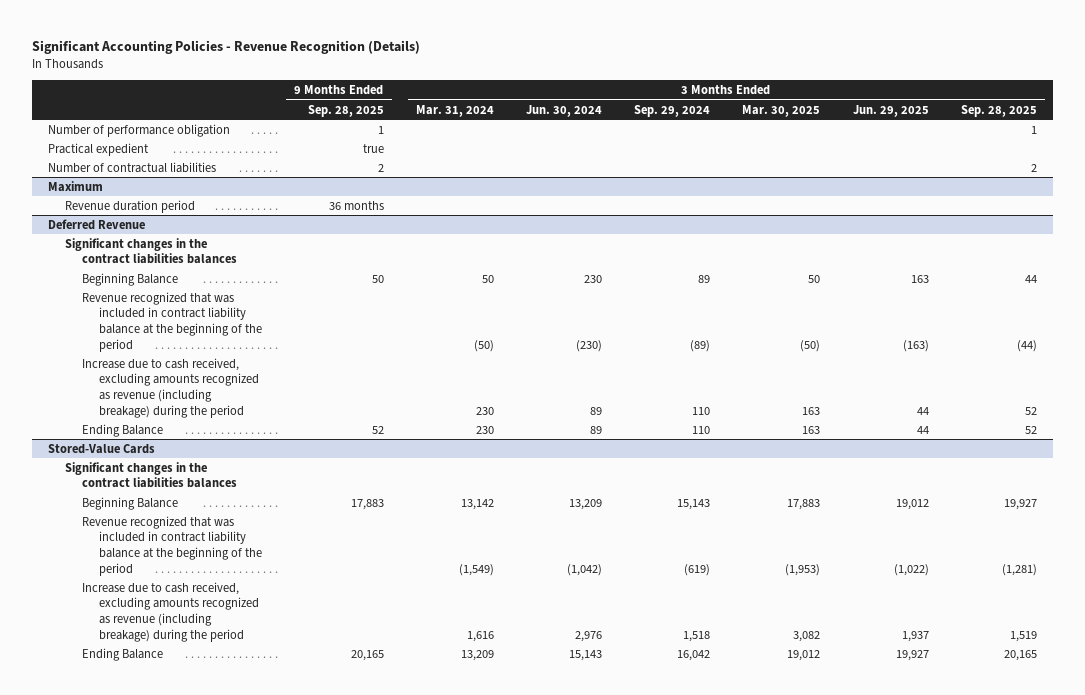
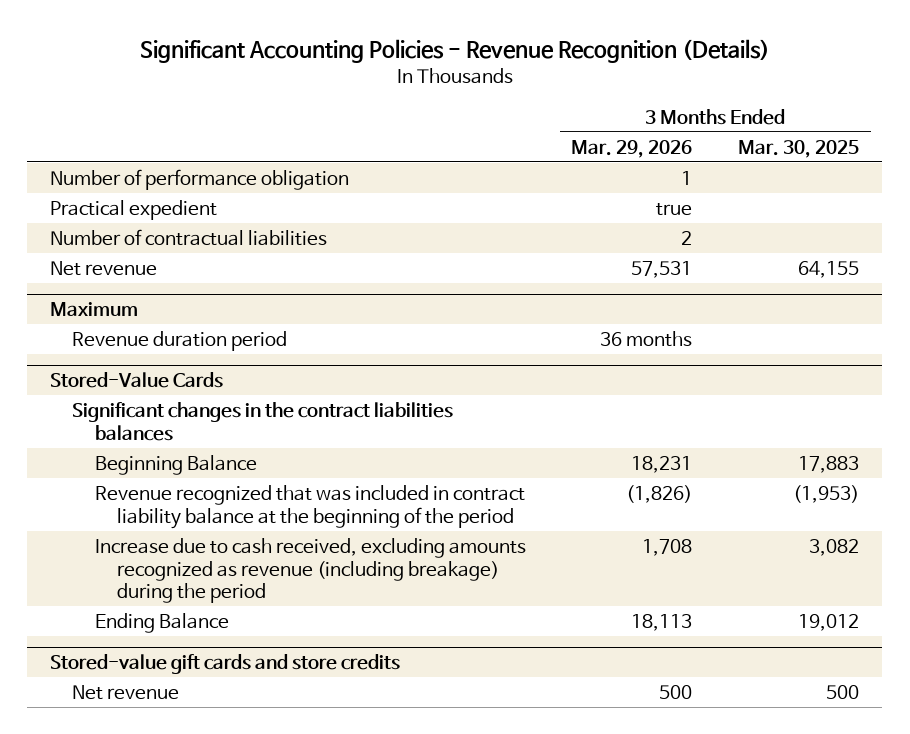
- | 9 Months Ended Sep. 28, 2025 | 3 Months Ended Mar. 31, 2024 | 3 Months Ended Jun. 30, 2024 | 3 Months Ended Sep. 29, 2024 | 3 Months Ended Mar. 30, 2025 | 3 Months Ended Jun. 29, 2025 | 3 Months Ended Sep. 28, 2025
+ | 3 Months Ended Mar. 29, 2026 | 3 Months Ended Mar. 30, 2025
+ Net revenue | 57,531 | 64,155
- Deferred Revenue
- Significant changes in the contract liabilities balances
- Beginning Balance | 50 | 50 | 230 | 89 | 50 | 163 | 44
- Revenue recognized that was included in contract liability balance at the beginning of the period | | (50) | (230) | (89) | (50) | (163) | (44)
- Increase due to cash received, excluding amounts recognized as revenue (including breakage) during the period | | 230 | 89 | 110 | 163 | 44 | 52
- Ending Balance | 52 | 230 | 89 | 110 | 163 | 44 | 52
+ Stored-value gift cards and store credits
+ Net revenue | 500 | 500

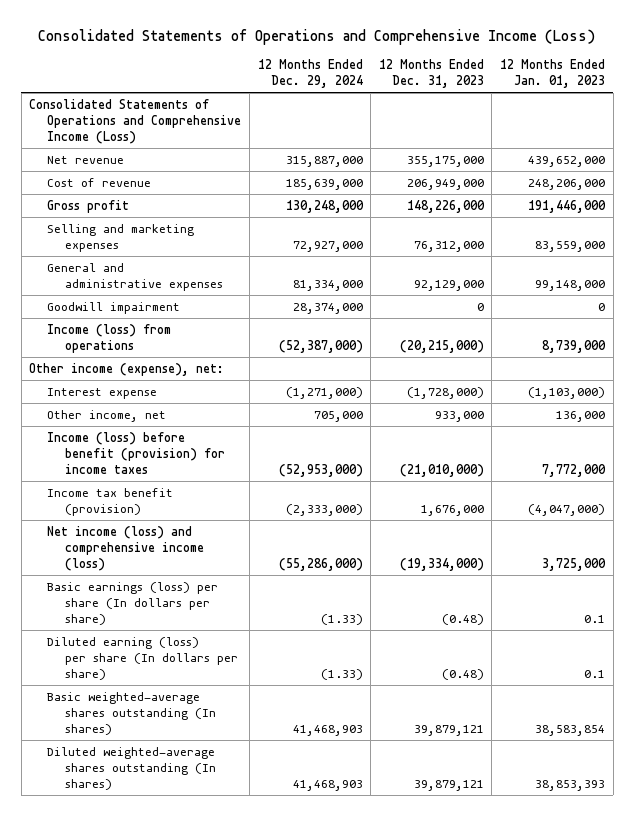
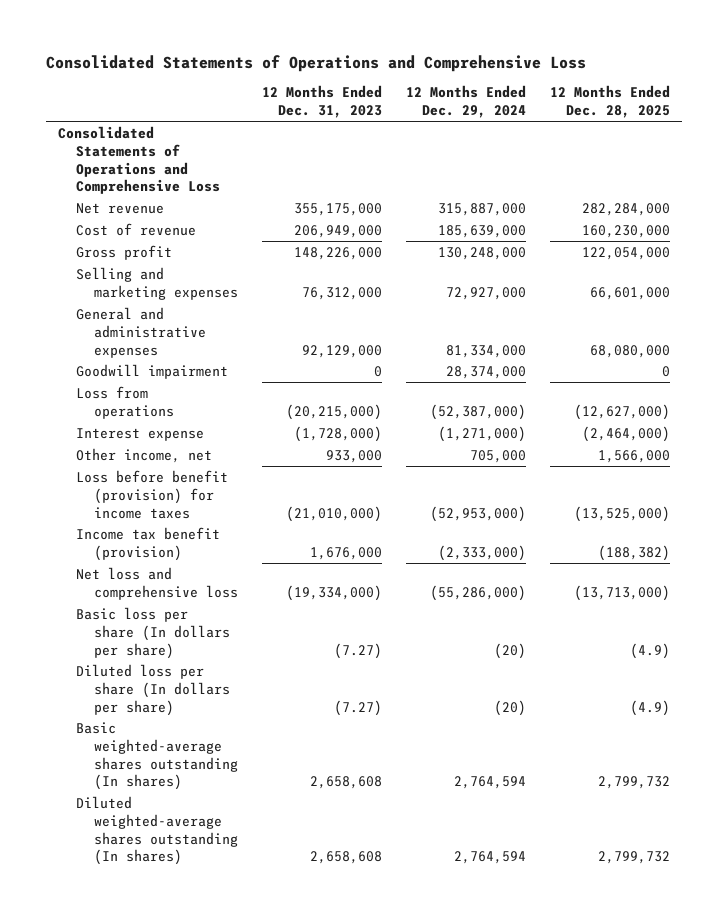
- Consolidated Statements of Operations and Comprehensive Income (Loss)
+ Consolidated Statements of Operations and Comprehensive Loss
- | 12 Months Ended Dec. 29, 2024 | 12 Months Ended Dec. 31, 2023 | 12 Months Ended Jan. 01, 2023
+ | 12 Months Ended Dec. 31, 2023 | 12 Months Ended Dec. 29, 2024 | 12 Months Ended Dec. 28, 2025
- Consolidated Statements of Operations and Comprehensive Income (Loss)
+ Consolidated Statements of Operations and Comprehensive Loss
- Income (loss) from operations | (52,387,000) | (20,215,000) | 8,739,000
- Other income (expense), net:
+ Loss from operations | (20,215,000) | (52,387,000) | (12,627,000)
- Income (loss) before benefit (provision) for income taxes | (52,953,000) | (21,010,000) | 7,772,000
+ Loss before benefit (provision) for income taxes | (21,010,000) | (52,953,000) | (13,525,000)
- Net income (loss) and comprehensive income (loss) | (55,286,000) | (19,334,000) | 3,725,000
- Basic earnings (loss) per share (In dollars per share) | (1.33) | (0.48) | 0.1
- Diluted earning (loss) per share (In dollars per share) | (1.33) | (0.48) | 0.1
- Basic weighted-average shares outstanding (In shares) | 41,468,903 | 39,879,121 | 38,583,854
- Diluted weighted-average shares outstanding (In shares) | 41,468,903 | 39,879,121 | 38,853,393
+ Net loss and comprehensive loss | (19,334,000) | (55,286,000) | (13,713,000)
+ Basic loss per share (In dollars per share) | (7.27) | (20) | (4.9)
+ Diluted loss per share (In dollars per share) | (7.27) | (20) | (4.9)
+ Basic weighted-average shares outstanding (In shares) | 2,658,608 | 2,764,594 | 2,799,732
+ Diluted weighted-average shares outstanding (In shares) | 2,658,608 | 2,764,594 | 2,799,732

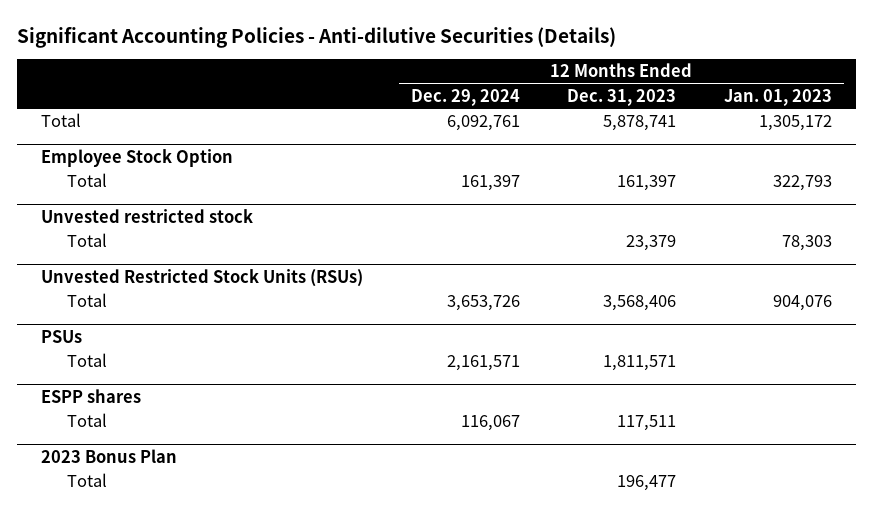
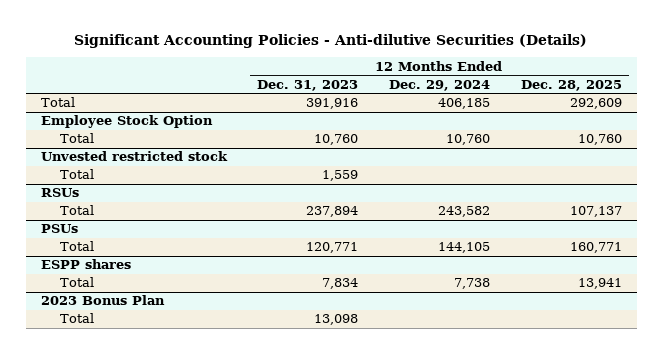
- | 12 Months Ended Dec. 29, 2024 | 12 Months Ended Dec. 31, 2023 | 12 Months Ended Jan. 01, 2023
+ | 12 Months Ended Dec. 31, 2023 | 12 Months Ended Dec. 29, 2024 | 12 Months Ended Dec. 28, 2025
- Total | 6,092,761 | 5,878,741 | 1,305,172
+ Total | 391,916 | 406,185 | 292,609
@ Employee Stock Option
- Total | 161,397 | 161,397 | 322,793
+ Total | 10,760 | 10,760 | 10,760
@ Unvested restricted stock
- Total | | 23,379 | 78,303
- Unvested Restricted Stock Units (RSUs)
- Total | 3,653,726 | 3,568,406 | 904,076
@ Unvested restricted stock
+ Total | 1,559 | |
+ RSUs
+ Total | 237,894 | 243,582 | 107,137
@ PSUs
- Total | 2,161,571 | 1,811,571 |
+ Total | 120,771 | 144,105 | 160,771
@ ESPP shares
- Total | 116,067 | 117,511 |
+ Total | 7,834 | 7,738 | 13,941
@ 2023 Bonus Plan
- Total | | 196,477 |
+ Total | 13,098 | |

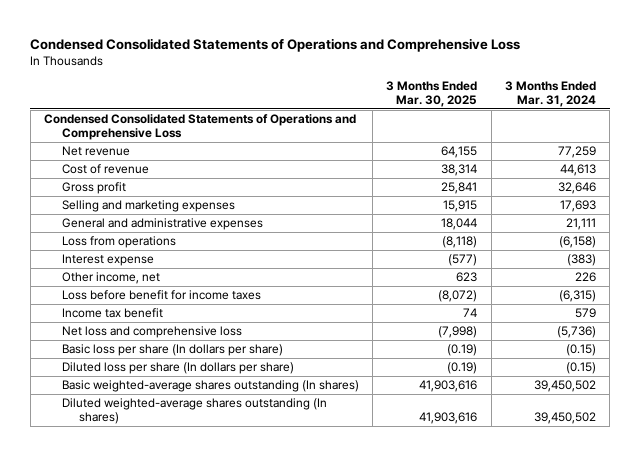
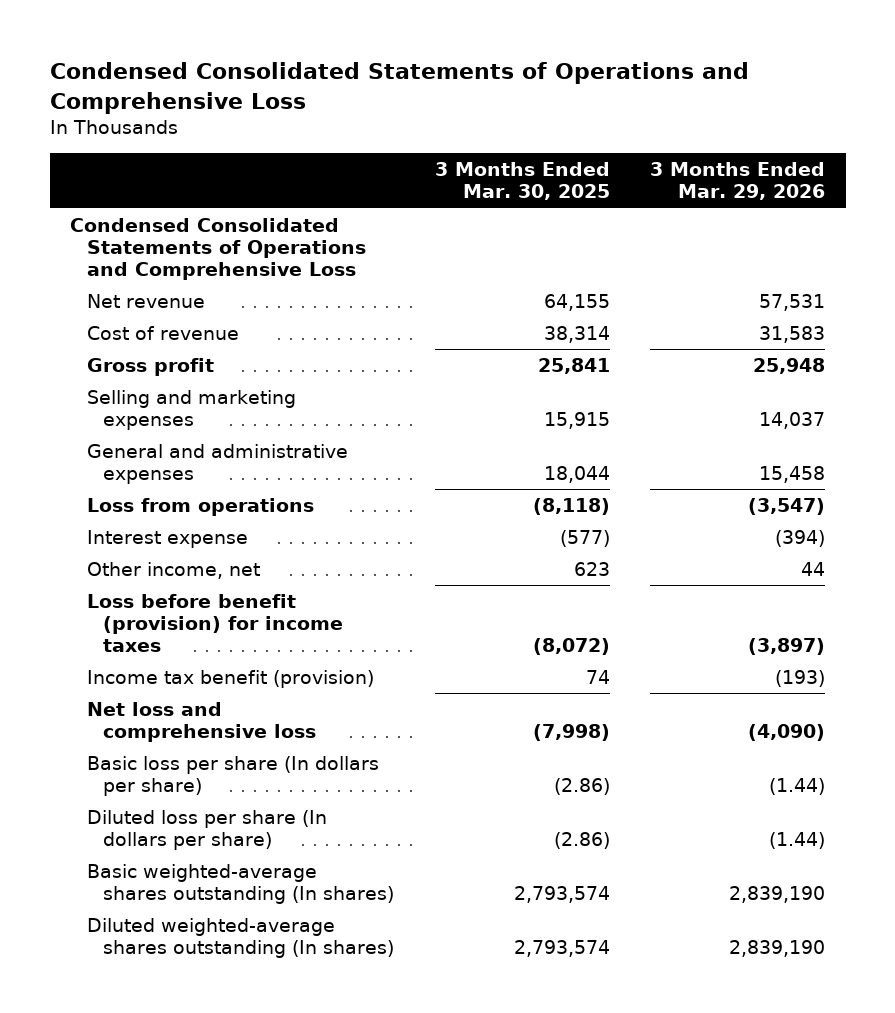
- | 3 Months Ended Mar. 30, 2025 | 3 Months Ended Mar. 31, 2024
+ | 3 Months Ended Mar. 30, 2025 | 3 Months Ended Mar. 29, 2026
- Loss before benefit for income taxes | (8,072) | (6,315)
- Income tax benefit | 74 | 579
+ Loss before benefit (provision) for income taxes | (8,072) | (3,897)
+ Income tax benefit (provision) | 74 | (193)
- Basic loss per share (In dollars per share) | (0.19) | (0.15)
- Diluted loss per share (In dollars per share) | (0.19) | (0.15)
- Basic weighted-average shares outstanding (In shares) | 41,903,616 | 39,450,502
- Diluted weighted-average shares outstanding (In shares) | 41,903,616 | 39,450,502
+ Basic loss per share (In dollars per share) | (2.86) | (1.44)
+ Diluted loss per share (In dollars per share) | (2.86) | (1.44)
+ Basic weighted-average shares outstanding (In shares) | 2,793,574 | 2,839,190
+ Diluted weighted-average shares outstanding (In shares) | 2,793,574 | 2,839,190

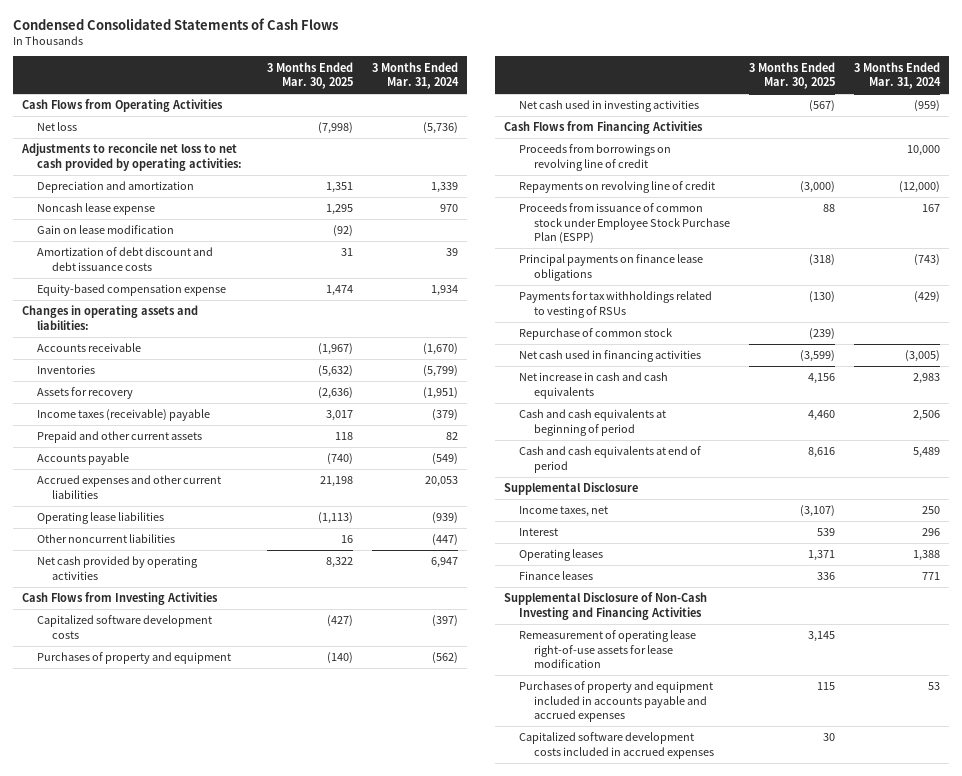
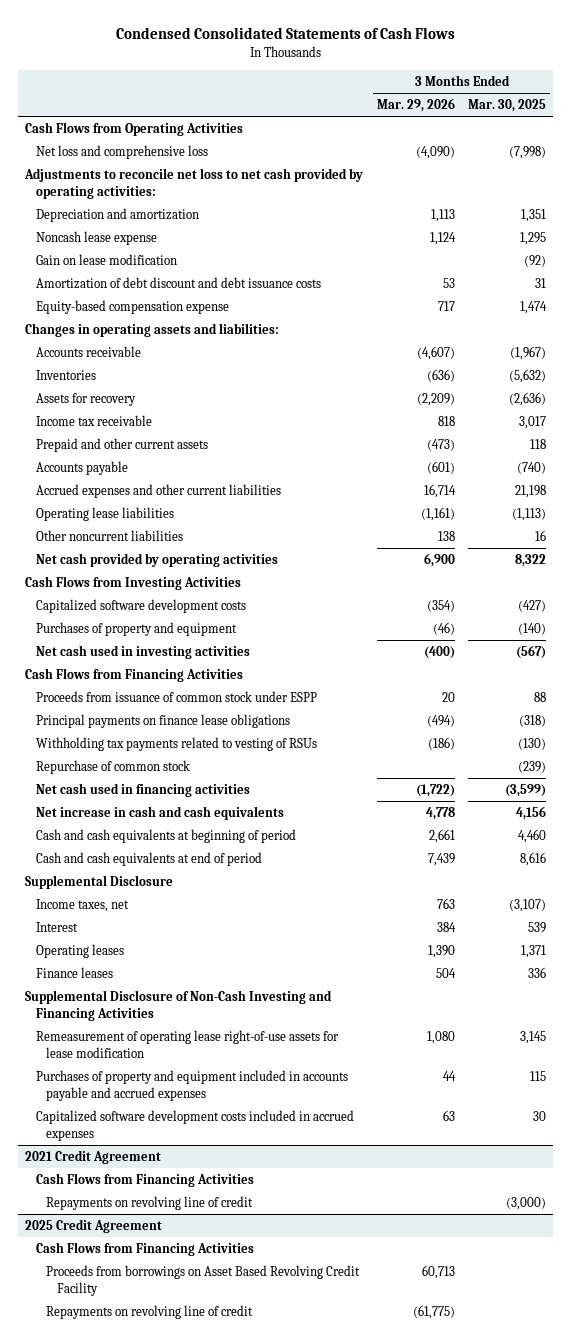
- | 3 Months Ended Mar. 30, 2025 | 3 Months Ended Mar. 31, 2024
+ | 3 Months Ended Mar. 29, 2026 | 3 Months Ended Mar. 30, 2025
- Net loss | (7,998) | (5,736)
+ Net loss and comprehensive loss | (4,090) | (7,998)
- Income taxes (receivable) payable | 3,017 | (379)
+ Income tax receivable | 818 | 3,017
- Proceeds from borrowings on revolving line of credit | | 10,000
- Repayments on revolving line of credit | (3,000) | (12,000)
- Proceeds from issuance of common stock under Employee Stock Purchase Plan (ESPP) | 88 | 167
+ Proceeds from issuance of common stock under ESPP | 20 | 88
- Payments for tax withholdings related to vesting of RSUs | (130) | (429)
+ Withholding tax payments related to vesting of RSUs | (186) | (130)
+ 2021 Credit Agreement
+ Cash Flows from Financing Activities
+ Repayments on revolving line of credit | | (3,000)
+ 2025 Credit Agreement
+ Cash Flows from Financing Activities
+ Proceeds from borrowings on Asset Based Revolving Credit Facility | 60,713 |
+ Repayments on revolving line of credit | (61,775) |

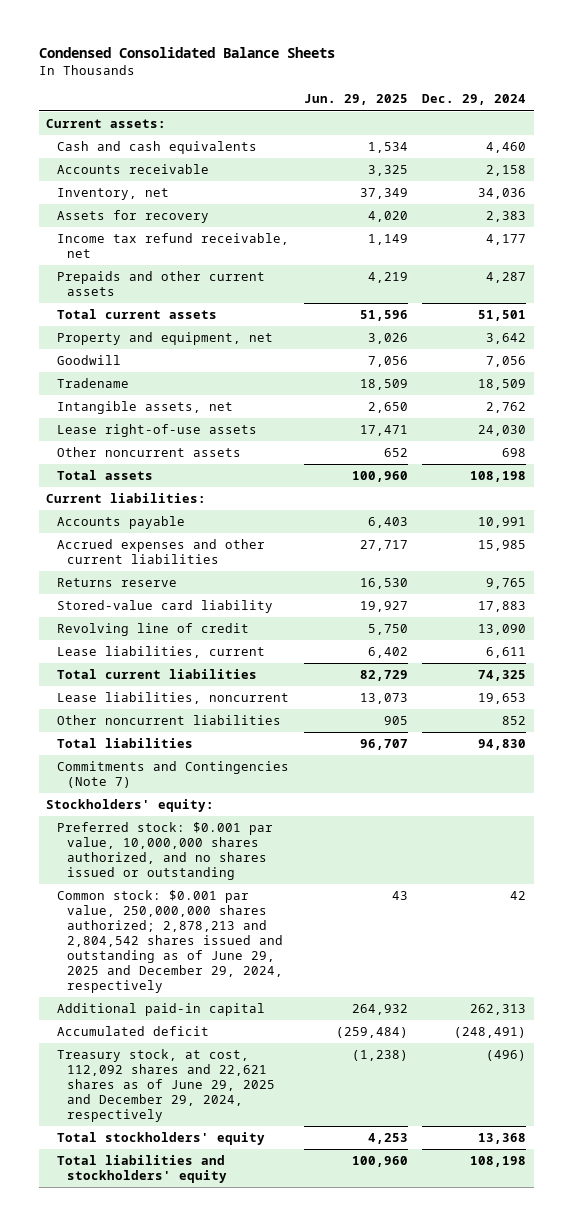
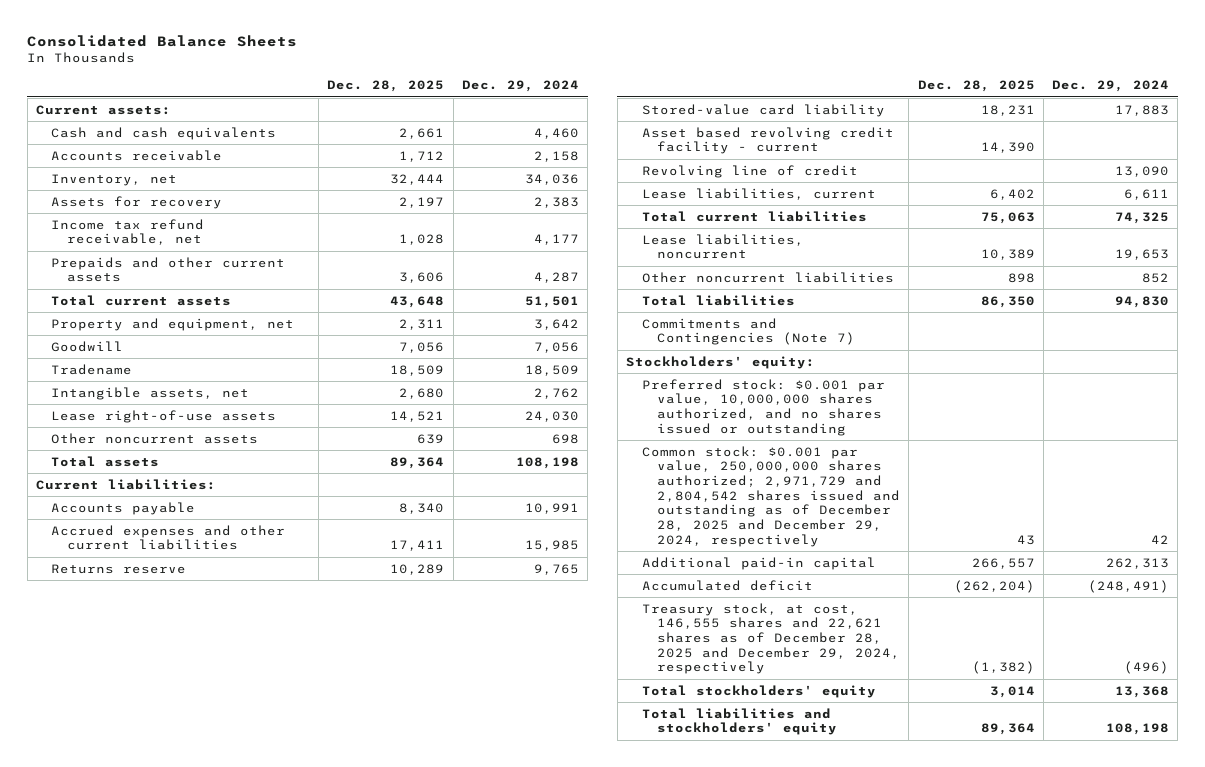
- Condensed Consolidated Balance Sheets
+ Consolidated Balance Sheets
- | Jun. 29, 2025 | Dec. 29, 2024
+ | Dec. 28, 2025 | Dec. 29, 2024
+ Asset based revolving credit facility - current | 14,390 |
- Common stock: $0.001 par value, 250,000,000 shares authorized; 2,878,213 and 2,804,542 shares issued and outstanding as of June 29, 2025 and December 29, 2024, respectively | 43 | 42
+ Common stock: $0.001 par value, 250,000,000 shares authorized; 2,971,729 and 2,804,542 shares issued and outstanding as of December 28, 2025 and December 29, 2024, respectively | 43 | 42
- Treasury stock, at cost, 112,092 shares and 22,621 shares as of June 29, 2025 and December 29, 2024, respectively | (1,238) | (496)
+ Treasury stock, at cost, 146,555 shares and 22,621 shares as of December 28, 2025 and December 29, 2024, respectively | (1,382) | (496)

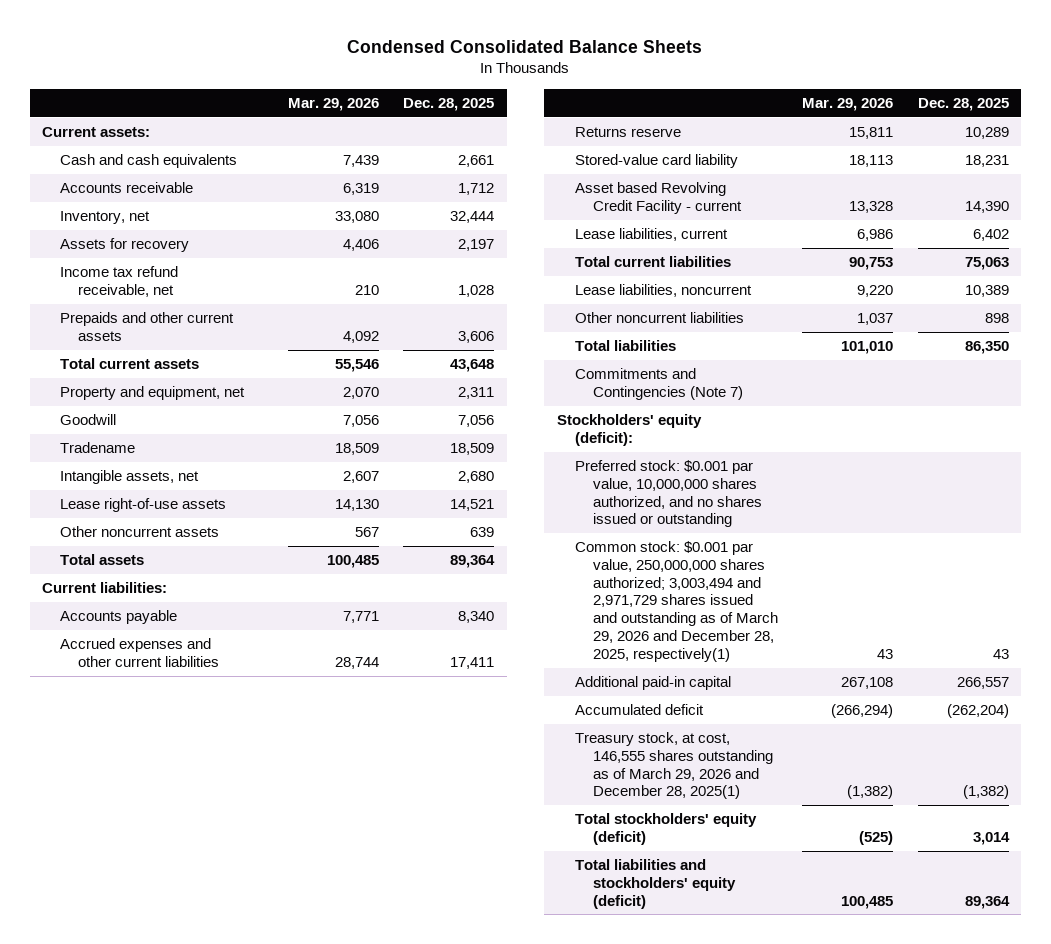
- Consolidated Balance Sheets
+ Condensed Consolidated Balance Sheets
- | Dec. 28, 2025 | Dec. 29, 2024
+ | Mar. 29, 2026 | Dec. 28, 2025
- Asset based revolving credit facility - current | 14,390 |
- Revolving line of credit | | 13,090
+ Asset based Revolving Credit Facility - current | 13,328 | 14,390
- Stockholders' equity:
+ Stockholders' equity (deficit):
- Common stock: $0.001 par value, 250,000,000 shares authorized; 2,971,729 and 2,804,542 shares issued and outstanding as of December 28, 2025 and December 29, 2024, respectively | 43 | 42
+ Common stock: $0.001 par value, 250,000,000 shares authorized; 3,003,494 and 2,971,729 shares issued and outstanding as of March 29, 2026 and December 28, 2025, respectively(1) | 43 | 43
- Treasury stock, at cost, 146,555 shares and 22,621 shares as of December 28, 2025 and December 29, 2024, respectively | (1,382) | (496)
- Total stockholders' equity | 3,014 | 13,368
- Total liabilities and stockholders' equity | 89,364 | 108,198
+ Treasury stock, at cost, 146,555 shares outstanding as of March 29, 2026 and December 28, 2025(1) | (1,382) | (1,382)
+ Total stockholders' equity (deficit) | (525) | 3,014
+ Total liabilities and stockholders' equity (deficit) | 100,485 | 89,364

